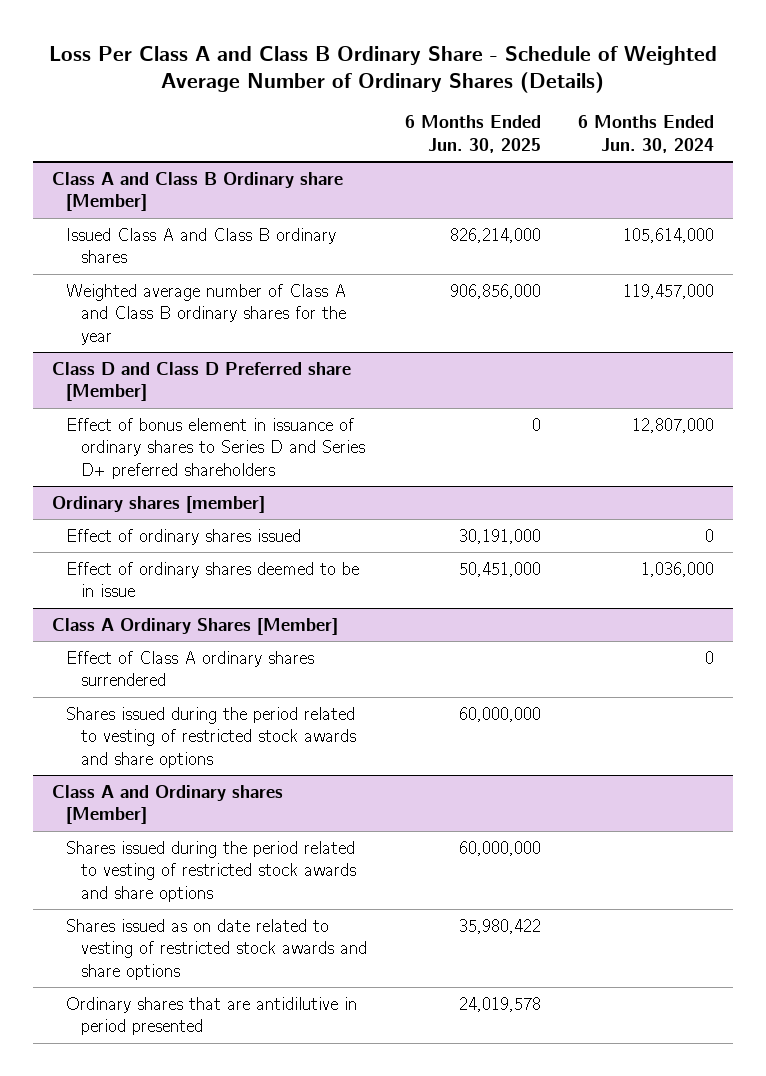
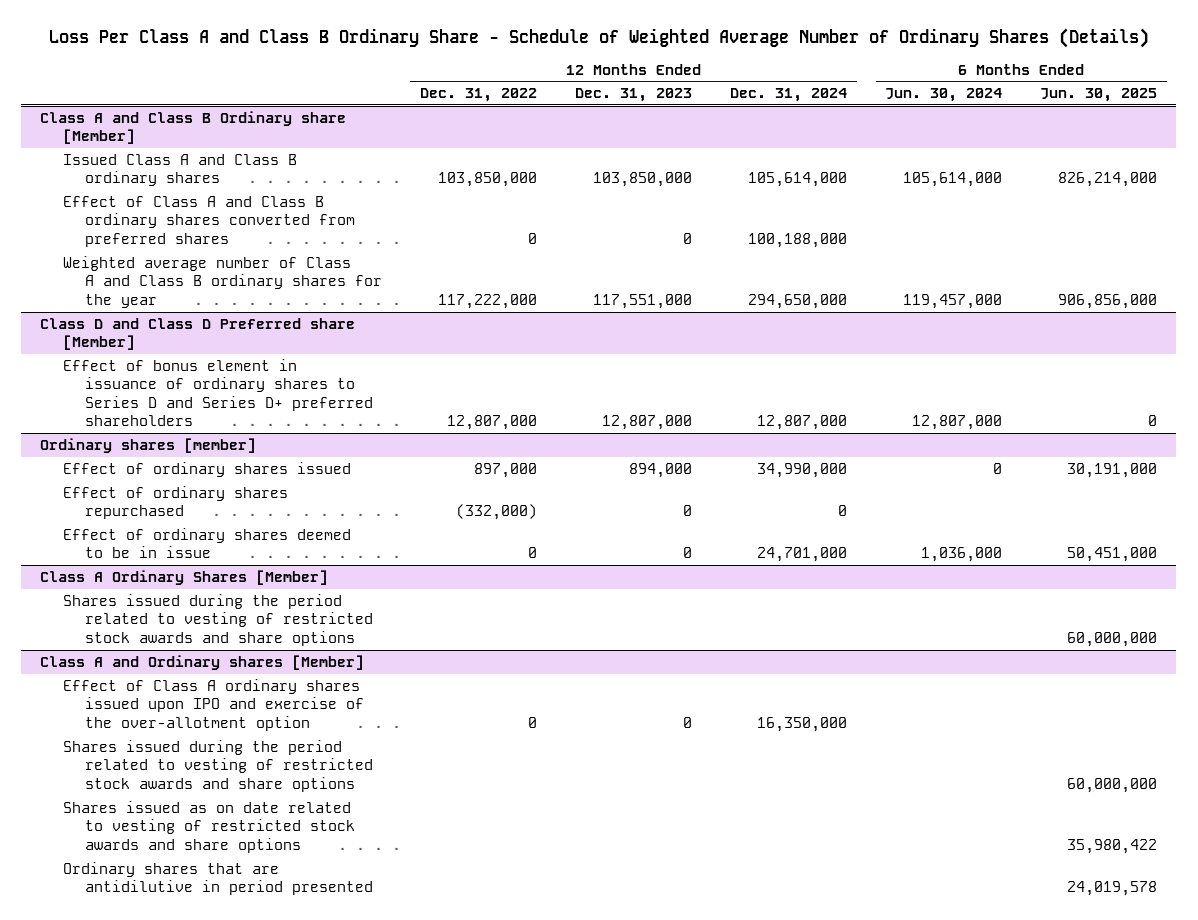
- | 6 Months Ended Jun. 30, 2025 | 6 Months Ended Jun. 30, 2024
+ | 12 Months Ended Dec. 31, 2022 | 12 Months Ended Dec. 31, 2023 | 12 Months Ended Dec. 31, 2024 | 6 Months Ended Jun. 30, 2024 | 6 Months Ended Jun. 30, 2025
@ Class A and Class B Ordinary share [Member]
+ Effect of Class A and Class B ordinary shares converted from preferred shares | 0 | 0 | 100,188,000 | |
@ Ordinary shares [member]
+ Effect of ordinary shares repurchased | (332,000) | 0 | 0 | |
@ Class A Ordinary Shares [Member]
- Effect of Class A ordinary shares surrendered | | 0
@ Class A and Ordinary shares [Member]
+ Effect of Class A ordinary shares issued upon IPO and exercise of the over-allotment option | 0 | 0 | 16,350,000 | |

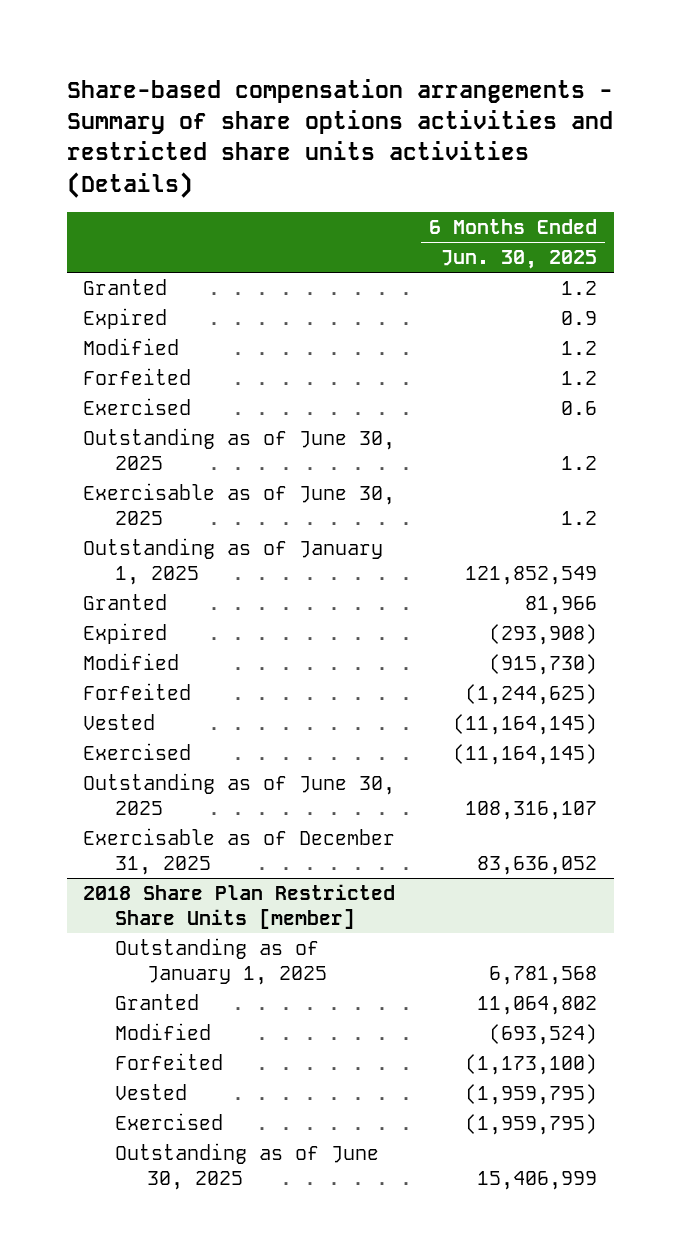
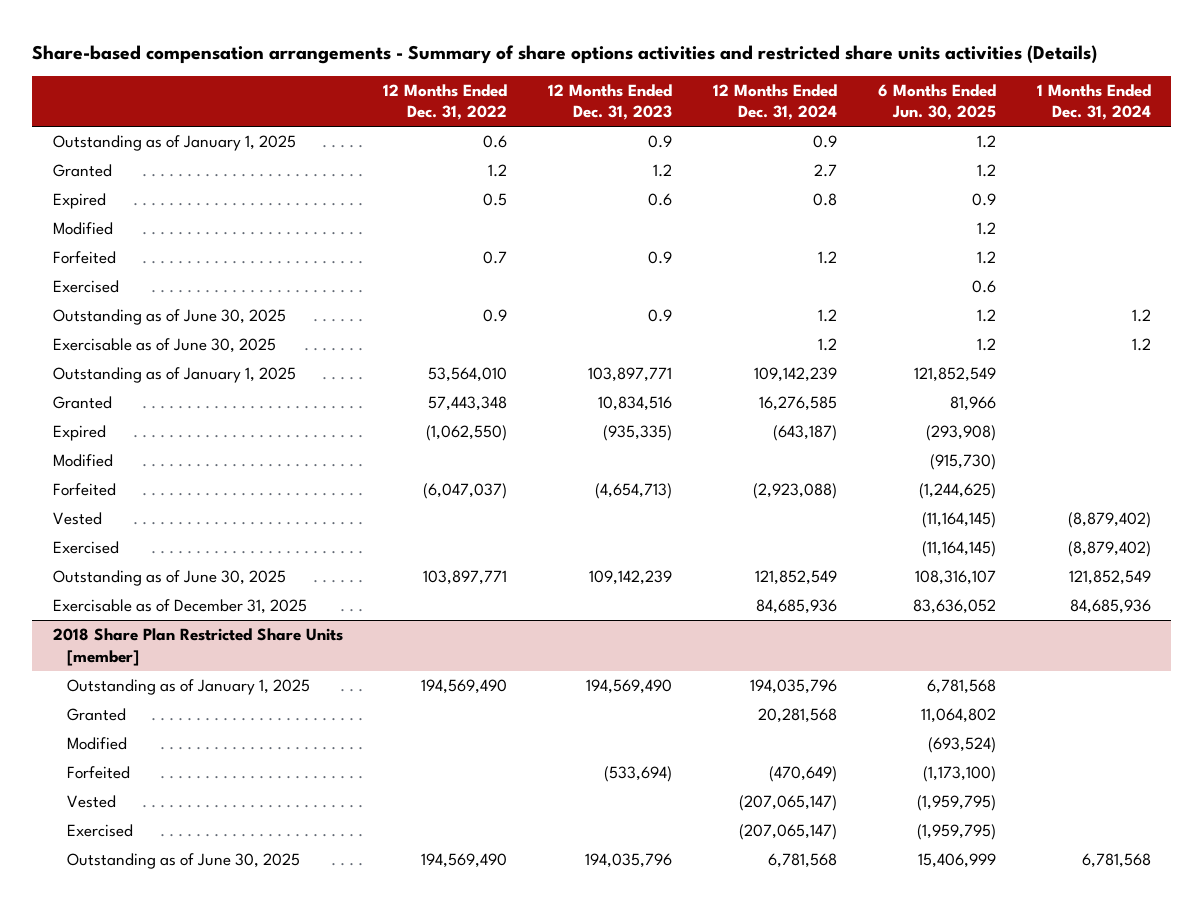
- | 6 Months Ended Jun. 30, 2025
+ | 12 Months Ended Dec. 31, 2022 | 12 Months Ended Dec. 31, 2023 | 12 Months Ended Dec. 31, 2024 | 6 Months Ended Jun. 30, 2025 | 1 Months Ended Dec. 31, 2024
+ Outstanding as of January 1, 2025 | 0.6 | 0.9 | 0.9 | 1.2 |

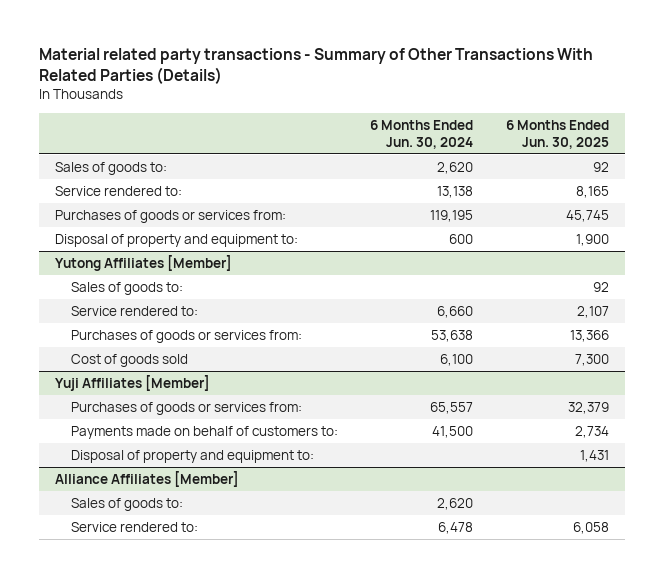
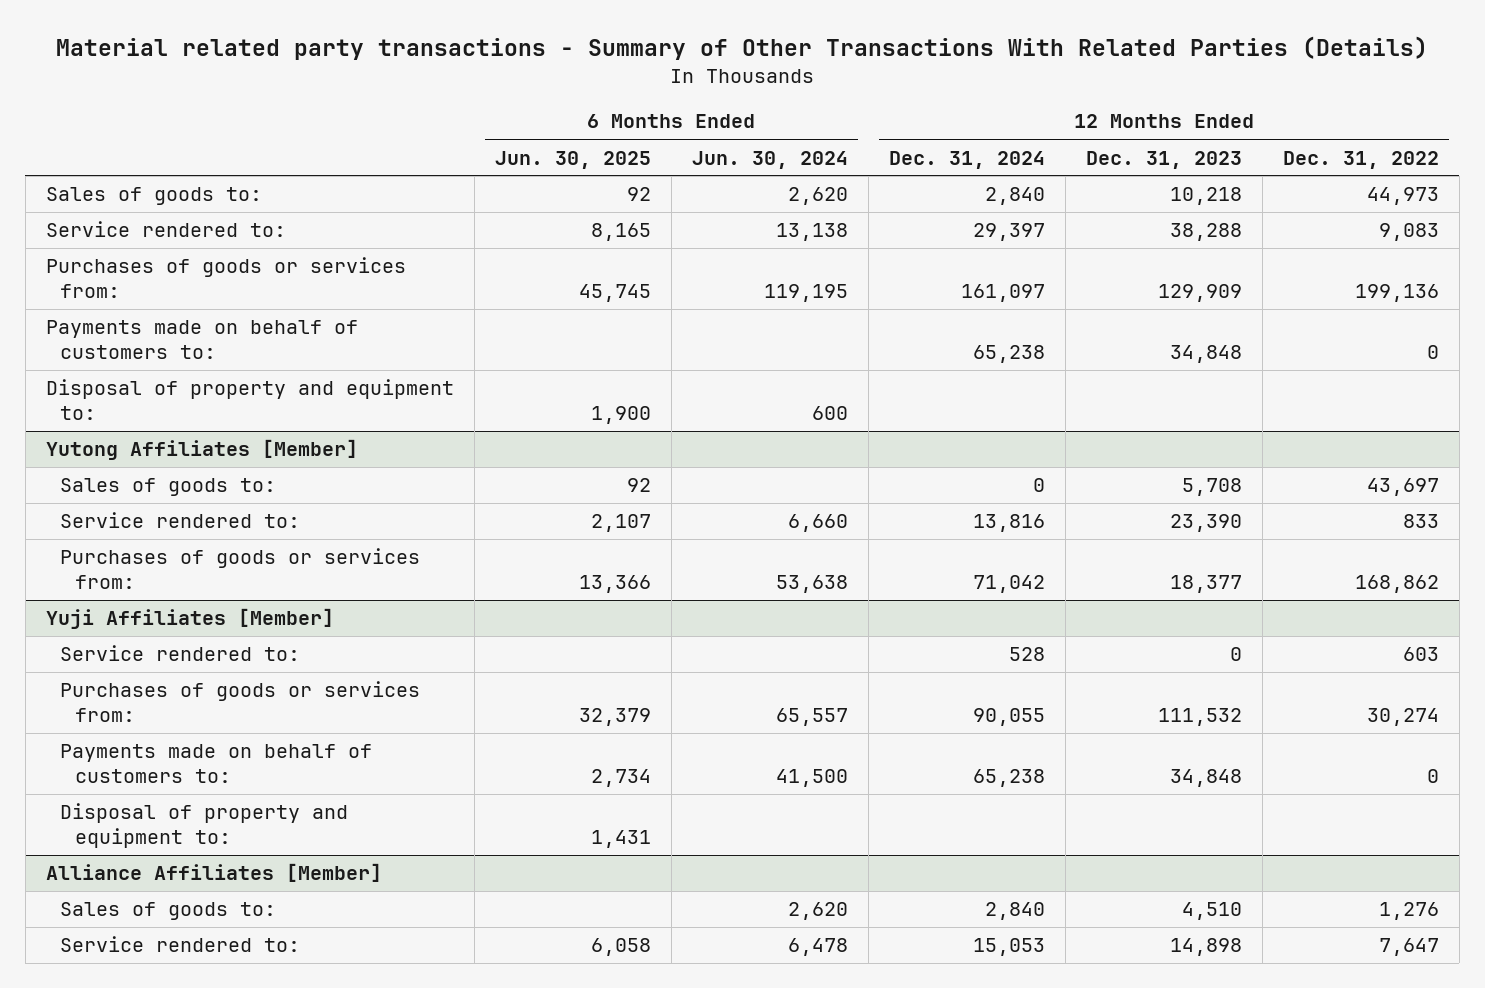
- | 6 Months Ended Jun. 30, 2024 | 6 Months Ended Jun. 30, 2025
+ | 6 Months Ended Jun. 30, 2025 | 6 Months Ended Jun. 30, 2024 | 12 Months Ended Dec. 31, 2024 | 12 Months Ended Dec. 31, 2023 | 12 Months Ended Dec. 31, 2022
+ Payments made on behalf of customers to: | | | 65,238 | 34,848 | 0
@ Yutong Affiliates [Member]
- Cost of goods sold | 6,100 | 7,300
@ Yuji Affiliates [Member]
+ Service rendered to: | | | 528 | 0 | 603

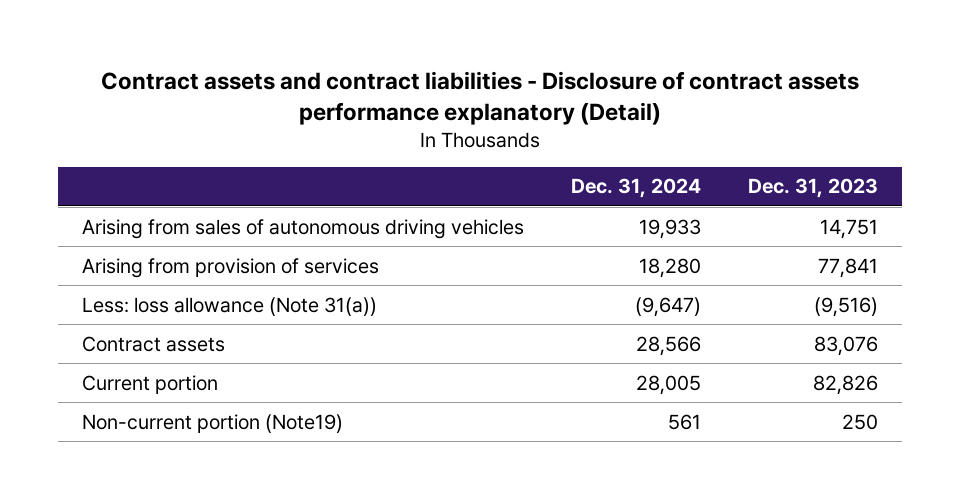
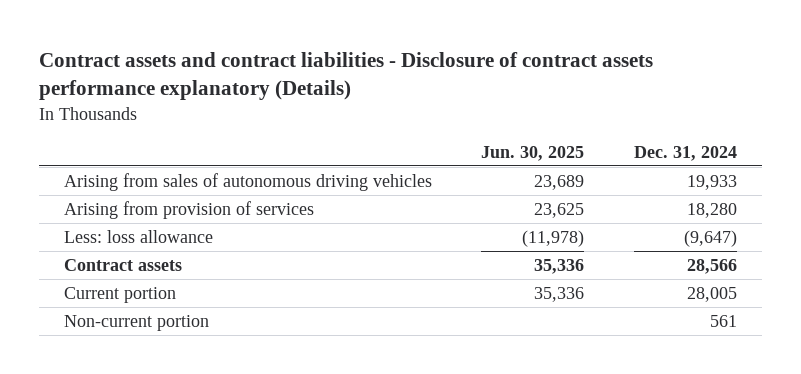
- Contract assets and contract liabilities - Disclosure of contract assets performance explanatory (Detail)
+ Contract assets and contract liabilities - Disclosure of contract assets performance explanatory (Details)
- | Dec. 31, 2024 | Dec. 31, 2023
+ | Jun. 30, 2025 | Dec. 31, 2024
- Less: loss allowance (Note 31(a)) | (9,647) | (9,516)
+ Less: loss allowance | (11,978) | (9,647)
- Non-current portion (Note19) | 561 | 250
+ Non-current portion | | 561

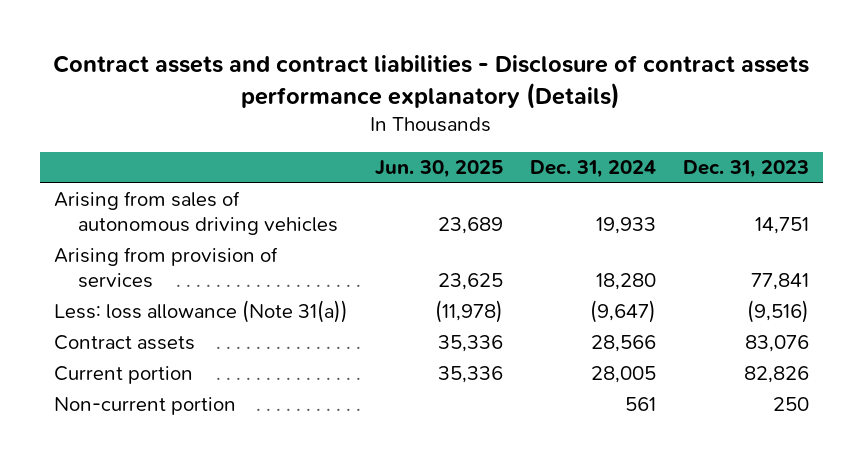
- | Jun. 30, 2025 | Dec. 31, 2024
+ | Jun. 30, 2025 | Dec. 31, 2024 | Dec. 31, 2023
- Less: loss allowance | (11,978) | (9,647)
+ Less: loss allowance (Note 31(a)) | (11,978) | (9,647) | (9,516)

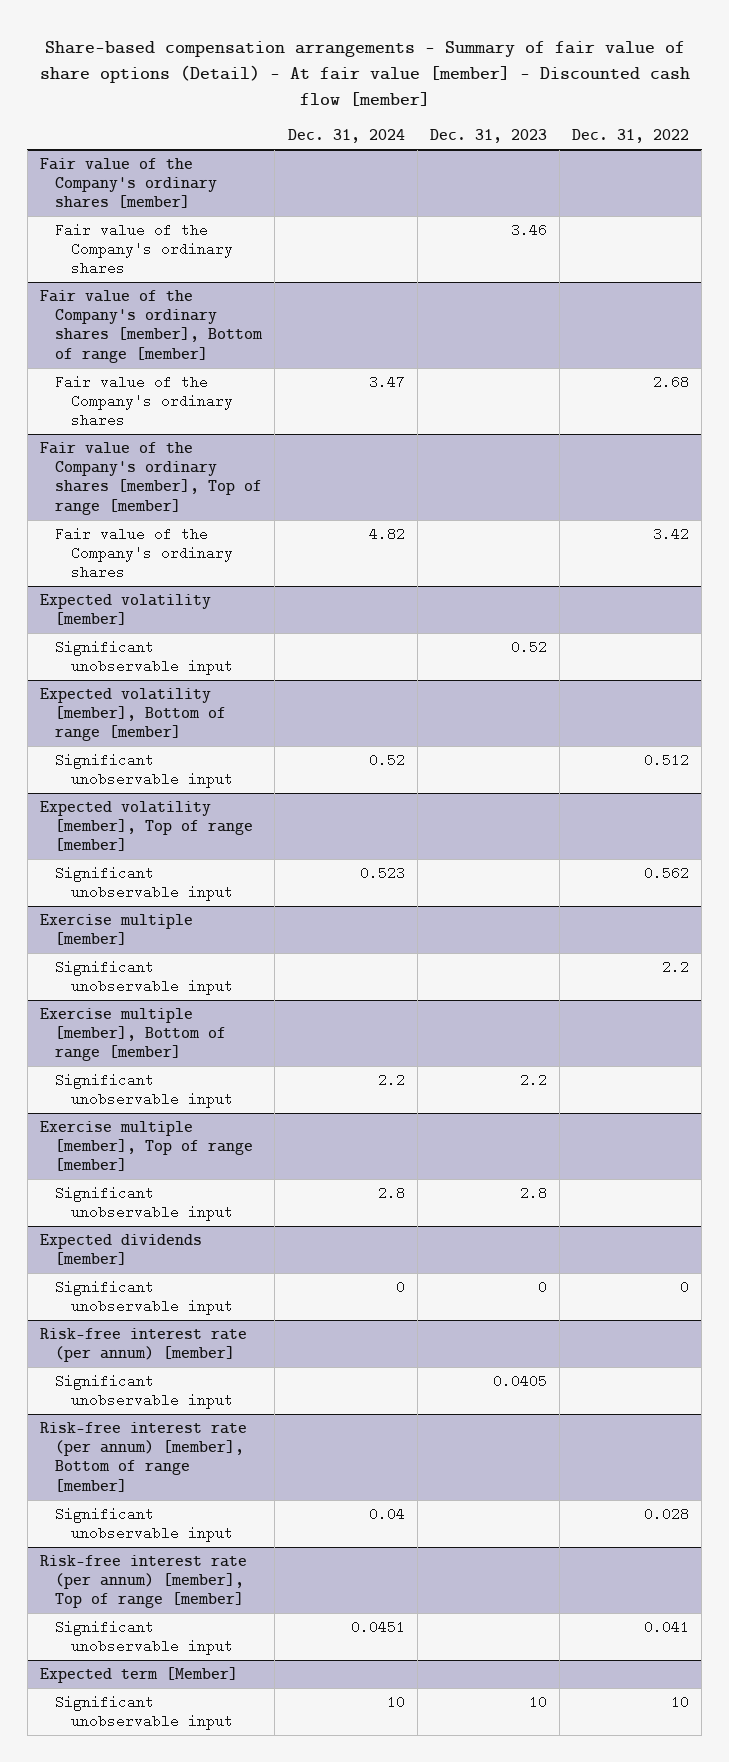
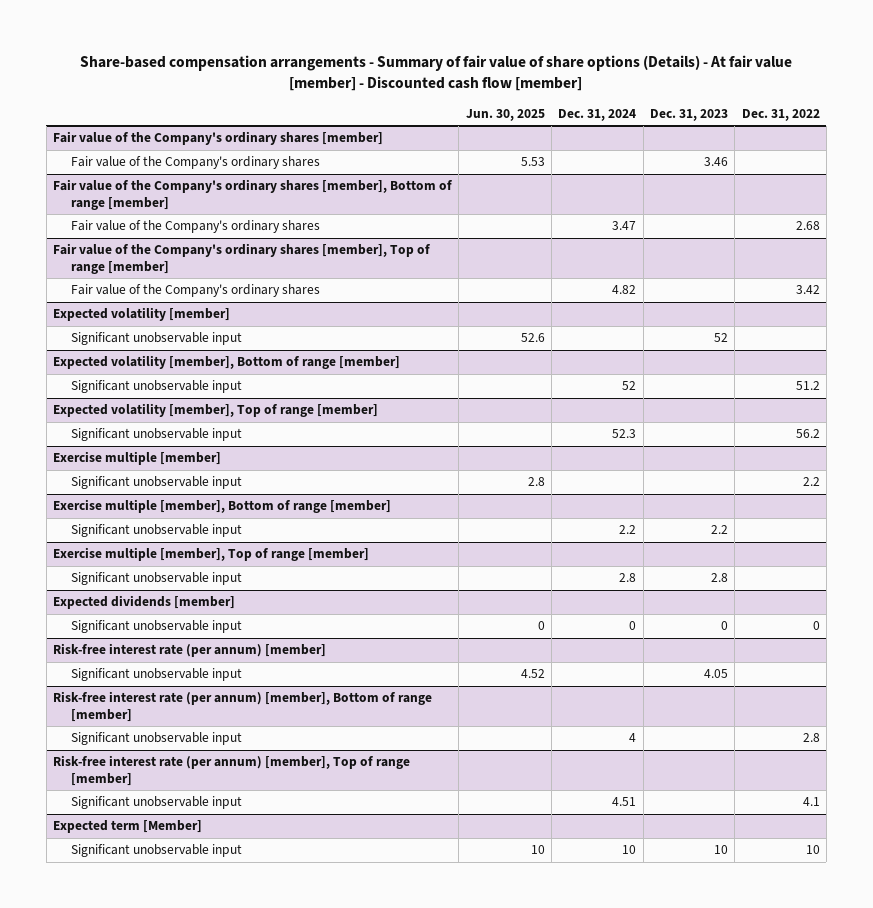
- Share-based compensation arrangements - Summary of fair value of share options (Detail) - At fair value [member] - Discounted cash flow [member]
+ Share-based compensation arrangements - Summary of fair value of share options (Details) - At fair value [member] - Discounted cash flow [member]
- | Dec. 31, 2024 | Dec. 31, 2023 | Dec. 31, 2022
+ | Jun. 30, 2025 | Dec. 31, 2024 | Dec. 31, 2023 | Dec. 31, 2022
@ Expected volatility [member]
- Significant unobservable input | | 0.52 |
+ Significant unobservable input | 52.6 | | 52 |
@ Expected volatility [member], Bottom of range [member]
- Significant unobservable input | 0.52 | | 0.512
+ Significant unobservable input | | 52 | | 51.2
@ Expected volatility [member], Top of range [member]
- Significant unobservable input | 0.523 | | 0.562
+ Significant unobservable input | | 52.3 | | 56.2
@ Risk-free interest rate (per annum) [member]
- Significant unobservable input | | 0.0405 |
+ Significant unobservable input | 4.52 | | 4.05 |
@ Risk-free interest rate (per annum) [member], Bottom of range [member]
- Significant unobservable input | 0.04 | | 0.028
+ Significant unobservable input | | 4 | | 2.8
@ Risk-free interest rate (per annum) [member], Top of range [member]
- Significant unobservable input | 0.0451 | | 0.041
+ Significant unobservable input | | 4.51 | | 4.1

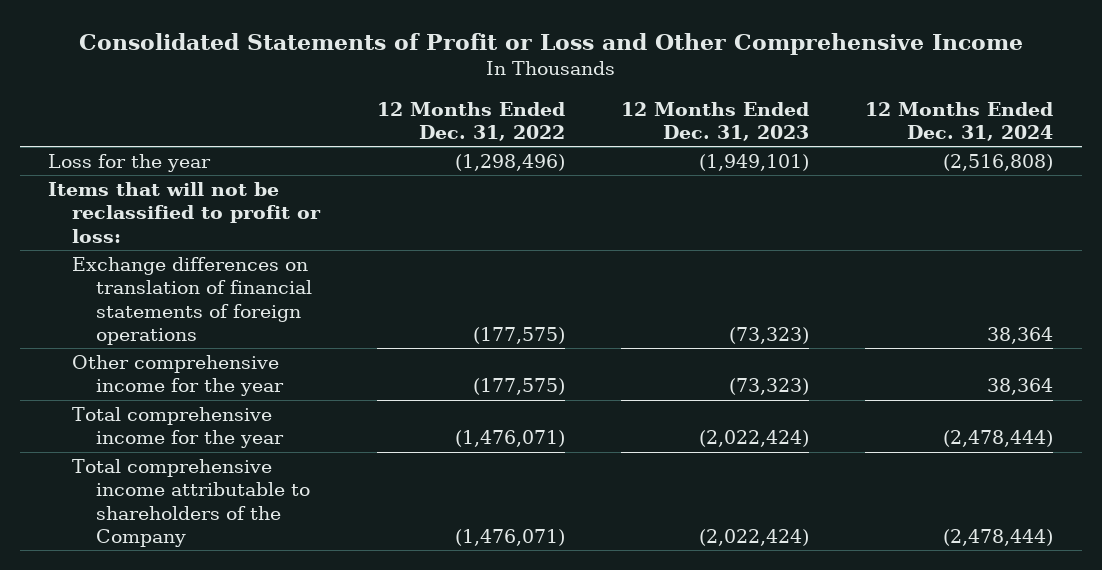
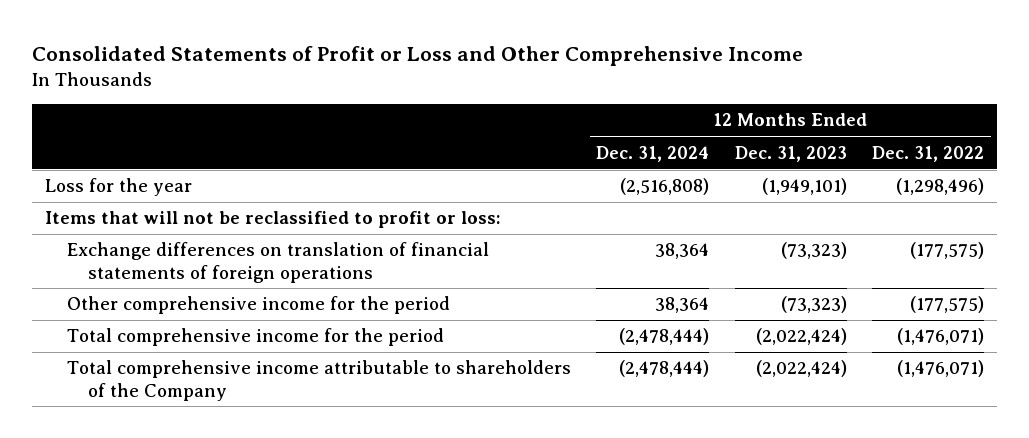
- | 12 Months Ended Dec. 31, 2022 | 12 Months Ended Dec. 31, 2023 | 12 Months Ended Dec. 31, 2024
+ | 12 Months Ended Dec. 31, 2024 | 12 Months Ended Dec. 31, 2023 | 12 Months Ended Dec. 31, 2022
- Other comprehensive income for the year | (177,575) | (73,323) | 38,364
- Total comprehensive income for the year | (1,476,071) | (2,022,424) | (2,478,444)
+ Other comprehensive income for the period | 38,364 | (73,323) | (177,575)
+ Total comprehensive income for the period | (2,478,444) | (2,022,424) | (1,476,071)

